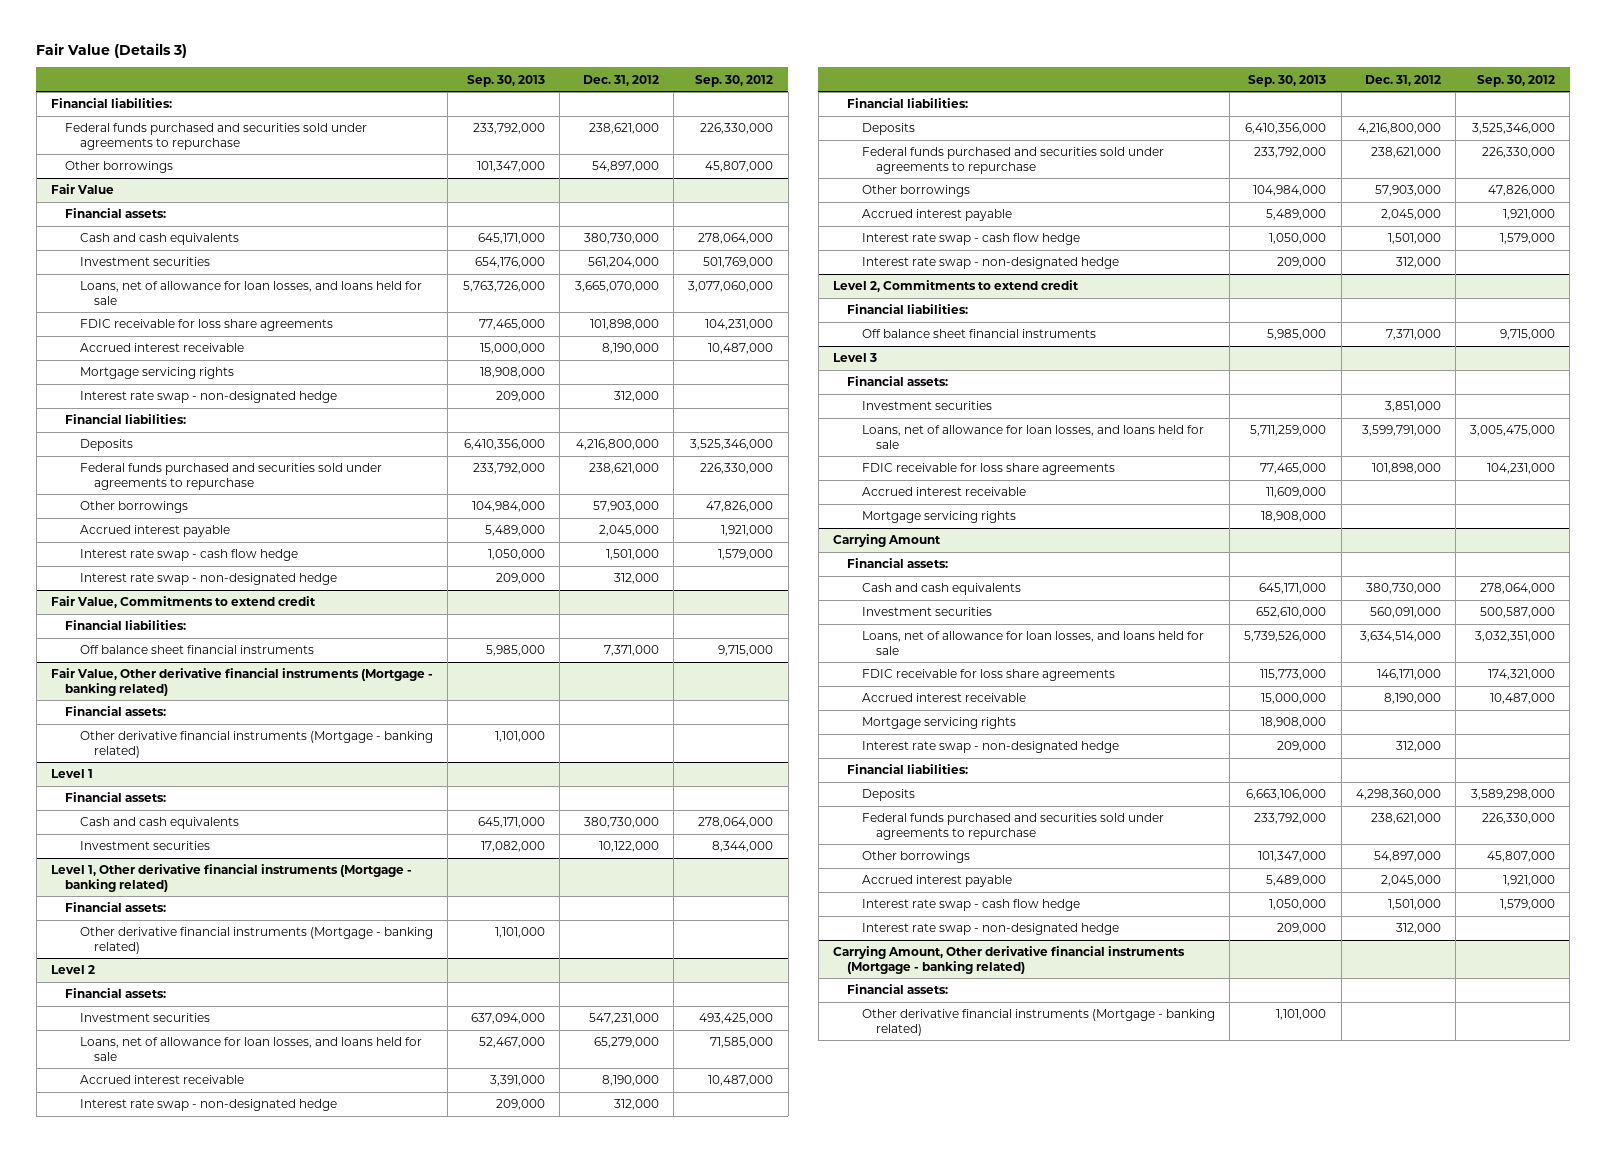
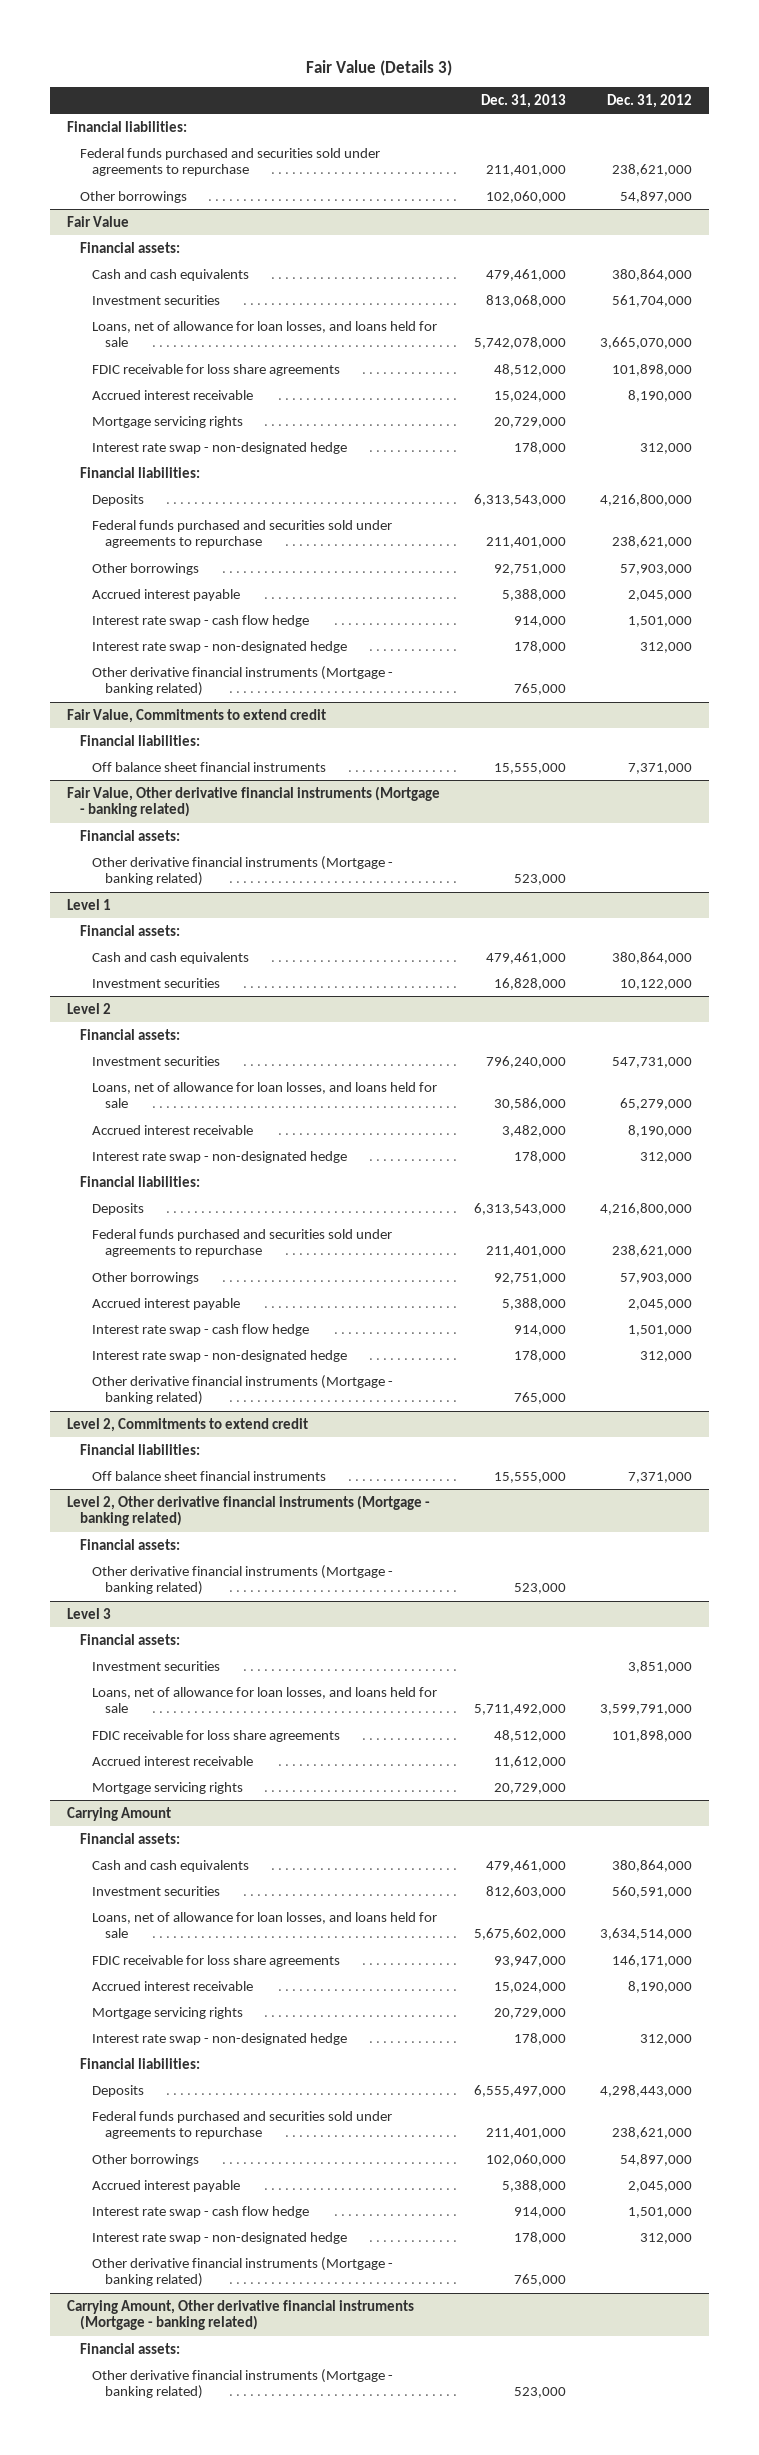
- | Sep. 30, 2013 | Dec. 31, 2012 | Sep. 30, 2012
+ | Dec. 31, 2013 | Dec. 31, 2012
@ Fair Value
- Cash and cash equivalents | 645,171,000 | 380,730,000 | 278,064,000
- Investment securities | 654,176,000 | 561,204,000 | 501,769,000
+ Cash and cash equivalents | 479,461,000 | 380,864,000
+ Investment securities | 813,068,000 | 561,704,000
+ Other derivative financial instruments (Mortgage - banking related) | 765,000 |
@ Level 1
- Cash and cash equivalents | 645,171,000 | 380,730,000 | 278,064,000
+ Cash and cash equivalents | 479,461,000 | 380,864,000
- Level 1, Other derivative financial instruments (Mortgage - banking related)
- Financial assets:
- Other derivative financial instruments (Mortgage - banking related) | 1,101,000 | |
@ Level 2
- Investment securities | 637,094,000 | 547,231,000 | 493,425,000
+ Investment securities | 796,240,000 | 547,731,000
+ Other derivative financial instruments (Mortgage - banking related) | 765,000 |
+ Level 2, Other derivative financial instruments (Mortgage - banking related)
+ Financial assets:
+ Other derivative financial instruments (Mortgage - banking related) | 523,000 |
@ Carrying Amount
- Cash and cash equivalents | 645,171,000 | 380,730,000 | 278,064,000
- Investment securities | 652,610,000 | 560,091,000 | 500,587,000
+ Cash and cash equivalents | 479,461,000 | 380,864,000
+ Investment securities | 812,603,000 | 560,591,000
- Deposits | 6,663,106,000 | 4,298,360,000 | 3,589,298,000
+ Deposits | 6,555,497,000 | 4,298,443,000
+ Other derivative financial instruments (Mortgage - banking related) | 765,000 |

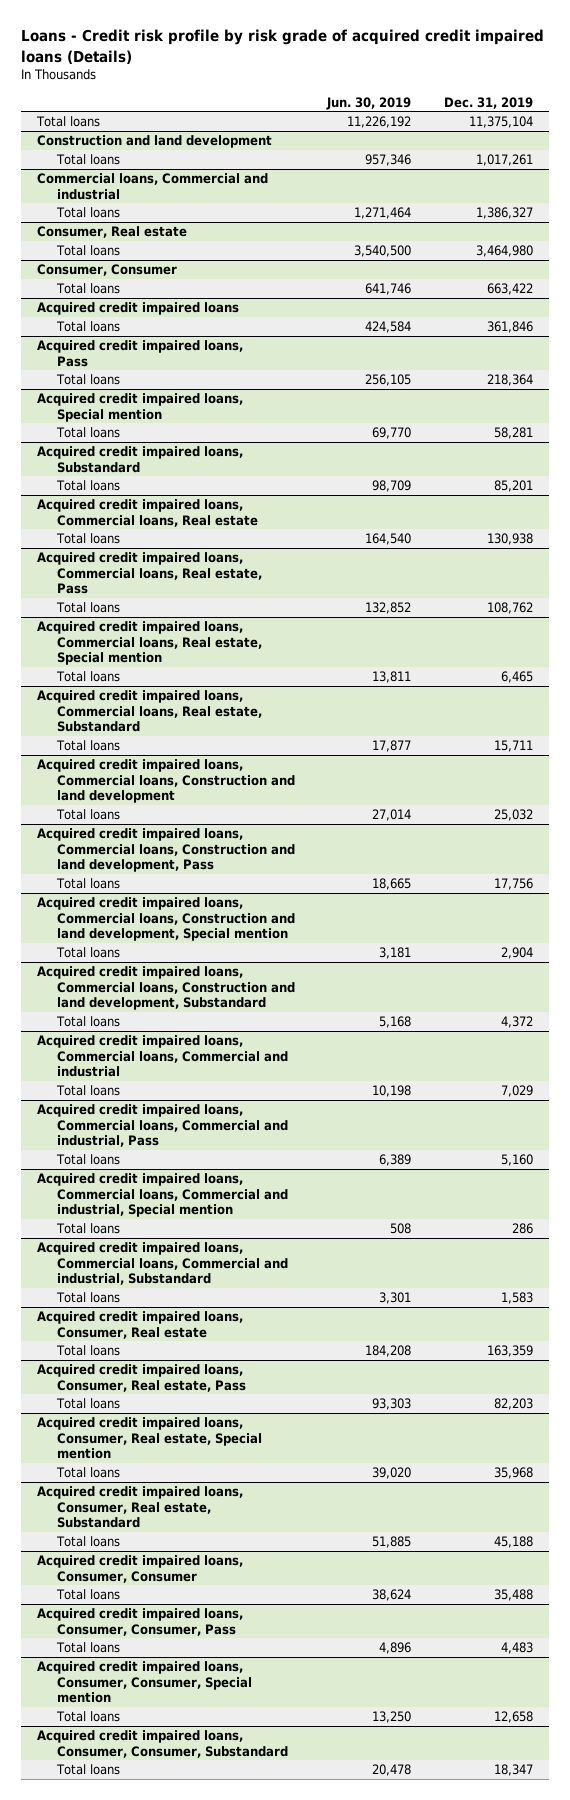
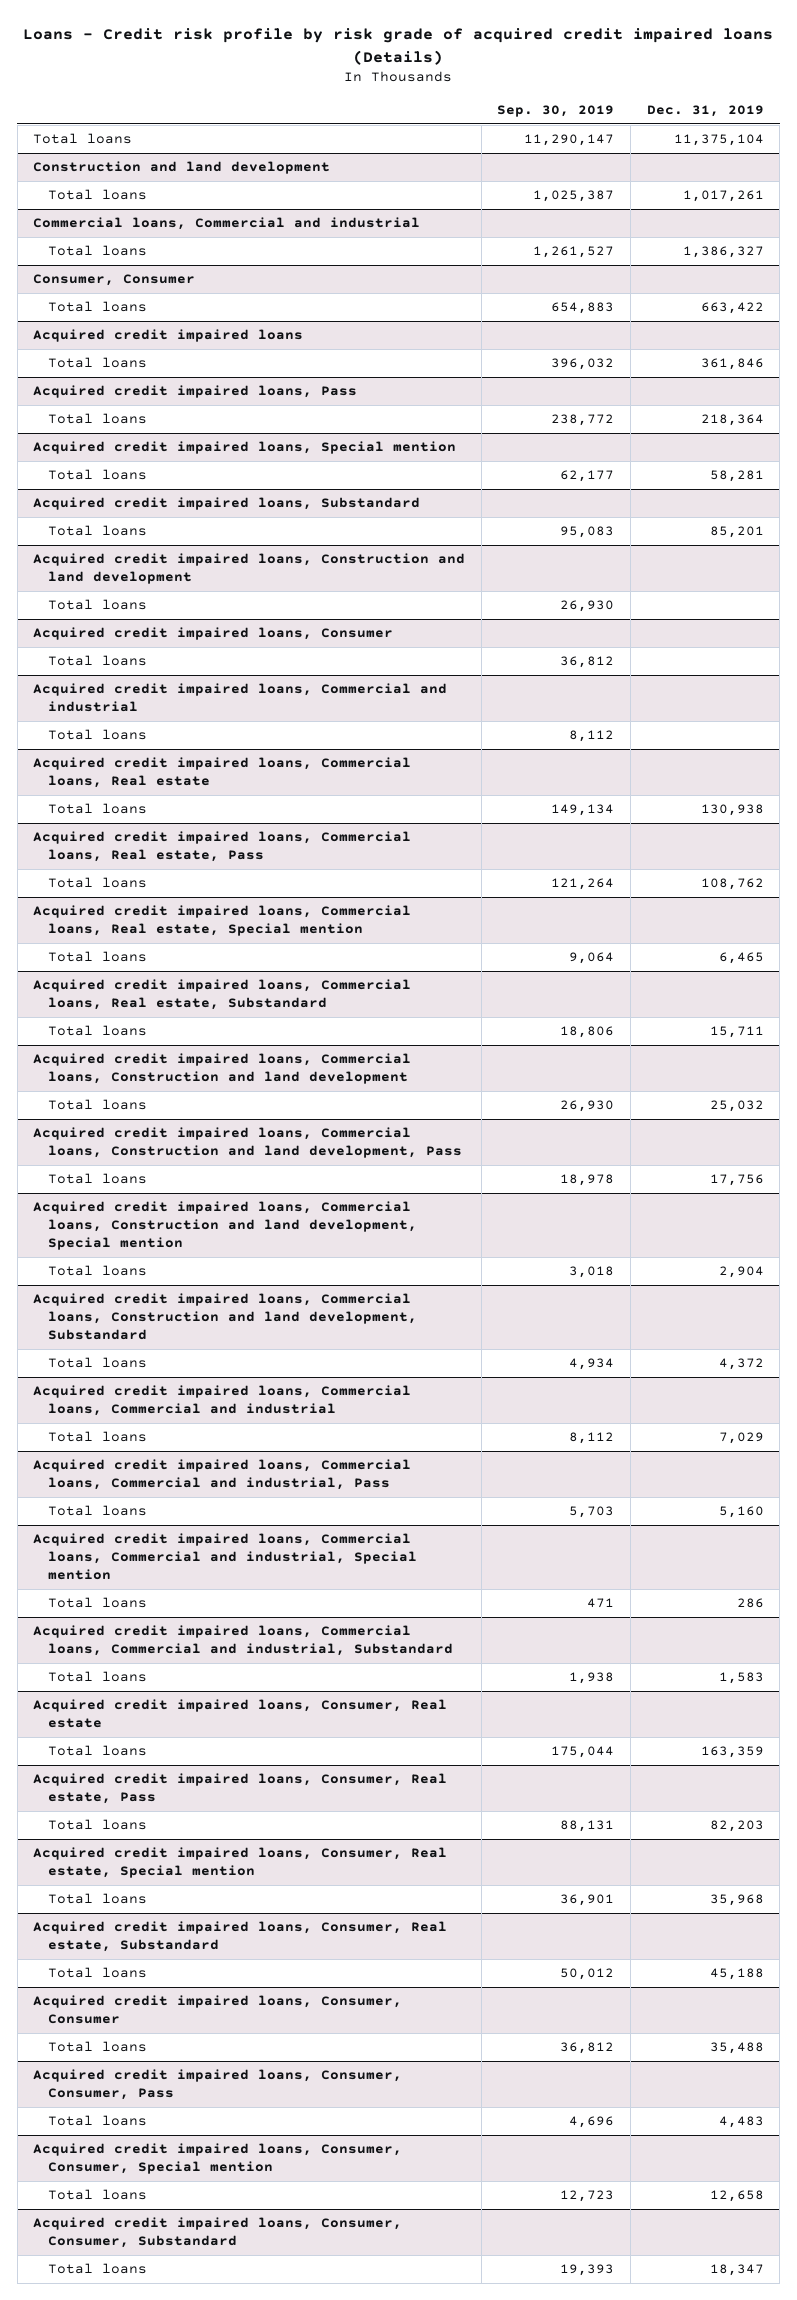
- | Jun. 30, 2019 | Dec. 31, 2019
+ | Sep. 30, 2019 | Dec. 31, 2019
- Consumer, Real estate
- Total loans | 3,540,500 | 3,464,980
+ Acquired credit impaired loans, Construction and land development
+ Total loans | 26,930 |
+ Acquired credit impaired loans, Consumer
+ Total loans | 36,812 |
+ Acquired credit impaired loans, Commercial and industrial
+ Total loans | 8,112 |

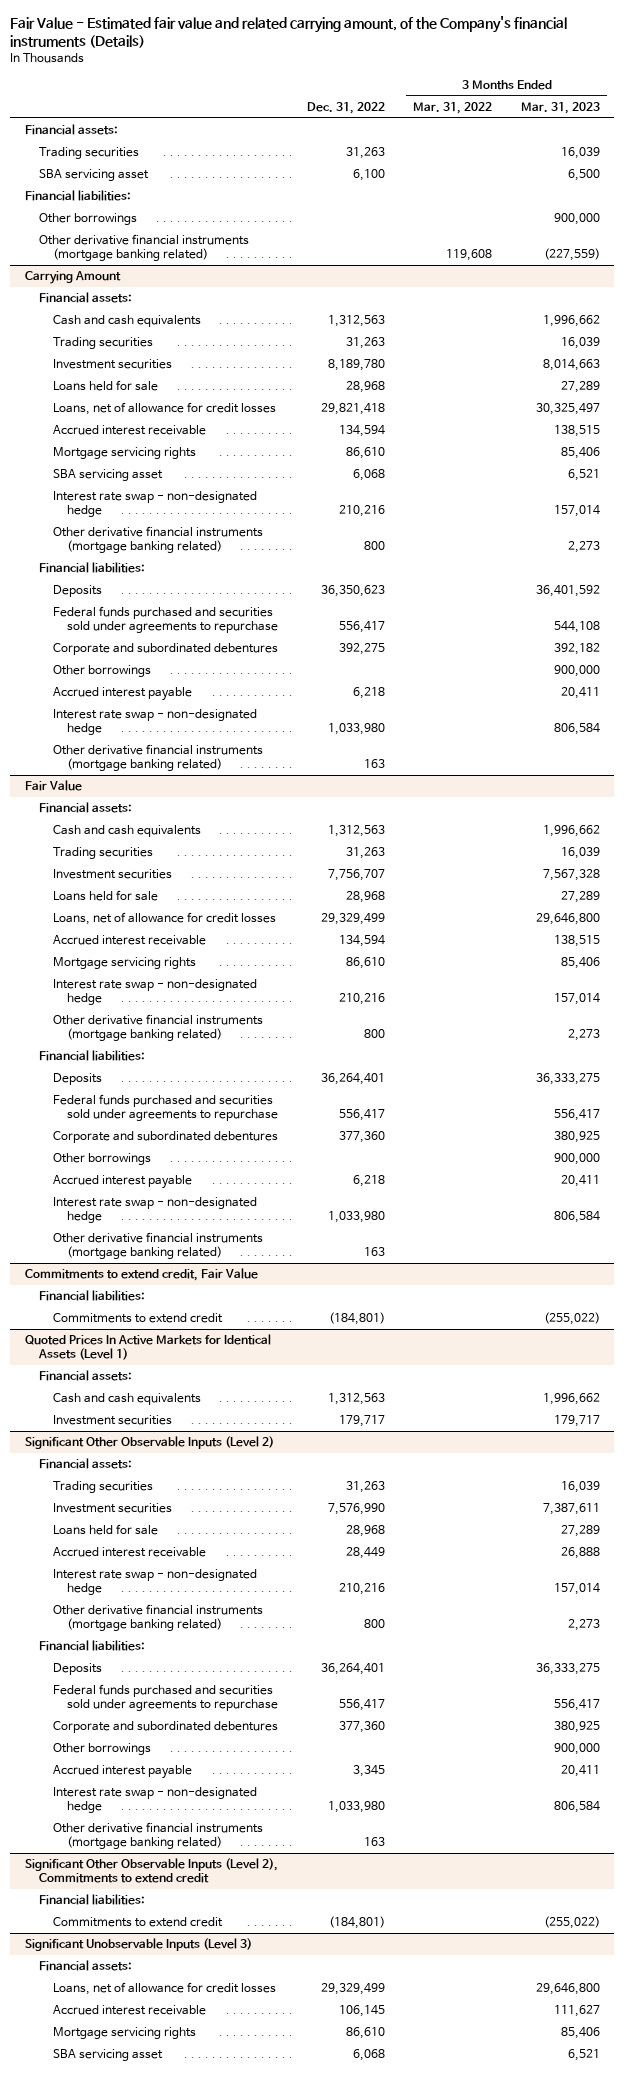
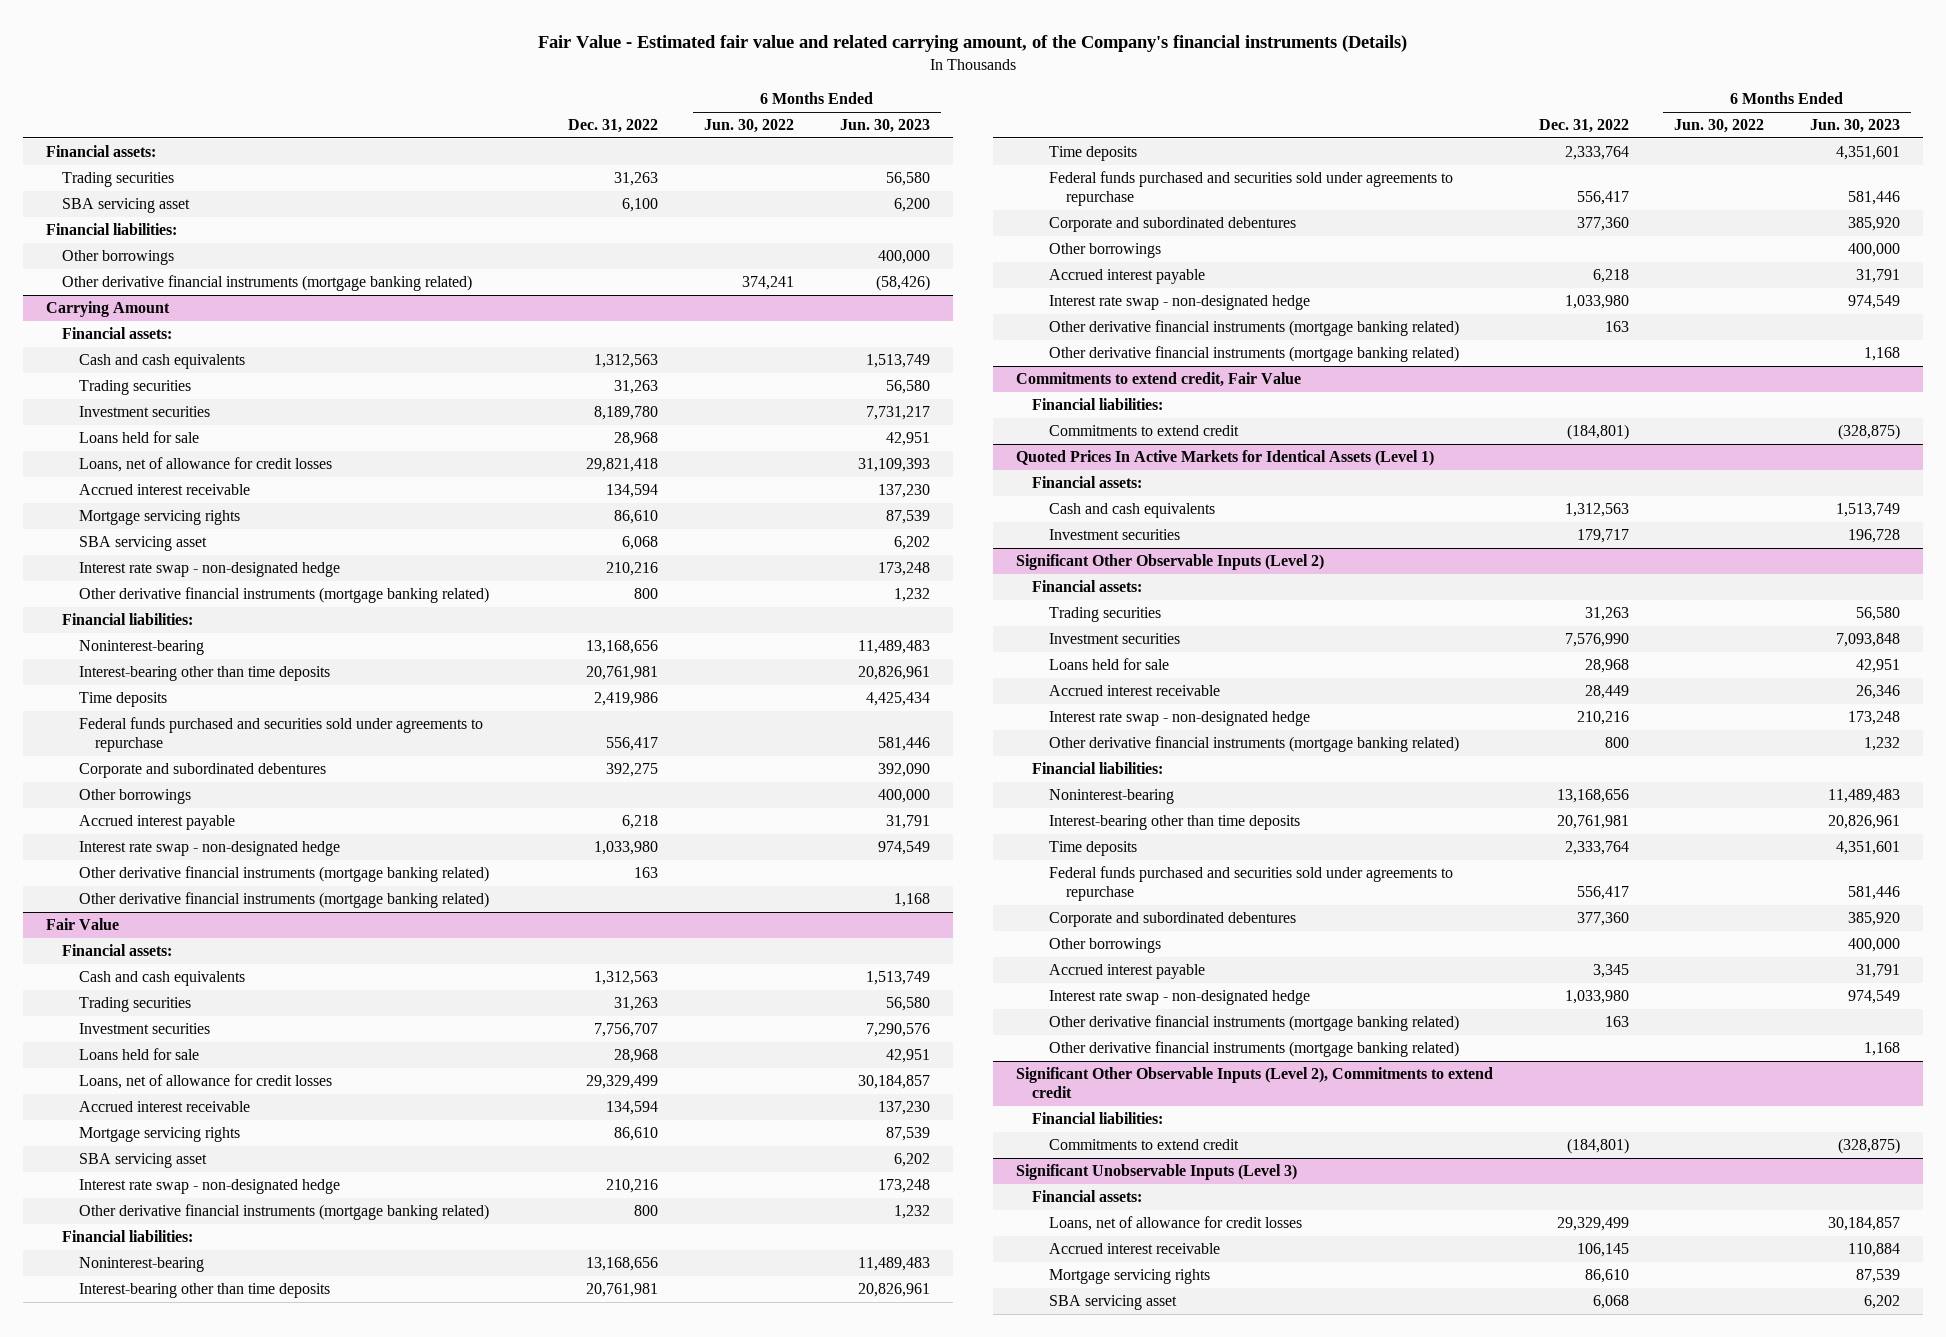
- | Dec. 31, 2022 | 3 Months Ended Mar. 31, 2022 | 3 Months Ended Mar. 31, 2023
+ | Dec. 31, 2022 | 6 Months Ended Jun. 30, 2022 | 6 Months Ended Jun. 30, 2023
@ Carrying Amount
- Deposits | 36,350,623 | | 36,401,592
+ Noninterest-bearing | 13,168,656 | | 11,489,483
+ Interest-bearing other than time deposits | 20,761,981 | | 20,826,961
+ Time deposits | 2,419,986 | | 4,425,434
+ Other derivative financial instruments (mortgage banking related) | | | 1,168
@ Fair Value
+ SBA servicing asset | | | 6,202
- Deposits | 36,264,401 | | 36,333,275
+ Noninterest-bearing | 13,168,656 | | 11,489,483
+ Interest-bearing other than time deposits | 20,761,981 | | 20,826,961
+ Time deposits | 2,333,764 | | 4,351,601
+ Other derivative financial instruments (mortgage banking related) | | | 1,168
@ Significant Other Observable Inputs (Level 2)
- Deposits | 36,264,401 | | 36,333,275
+ Noninterest-bearing | 13,168,656 | | 11,489,483
+ Interest-bearing other than time deposits | 20,761,981 | | 20,826,961
+ Time deposits | 2,333,764 | | 4,351,601
+ Other derivative financial instruments (mortgage banking related) | | | 1,168

